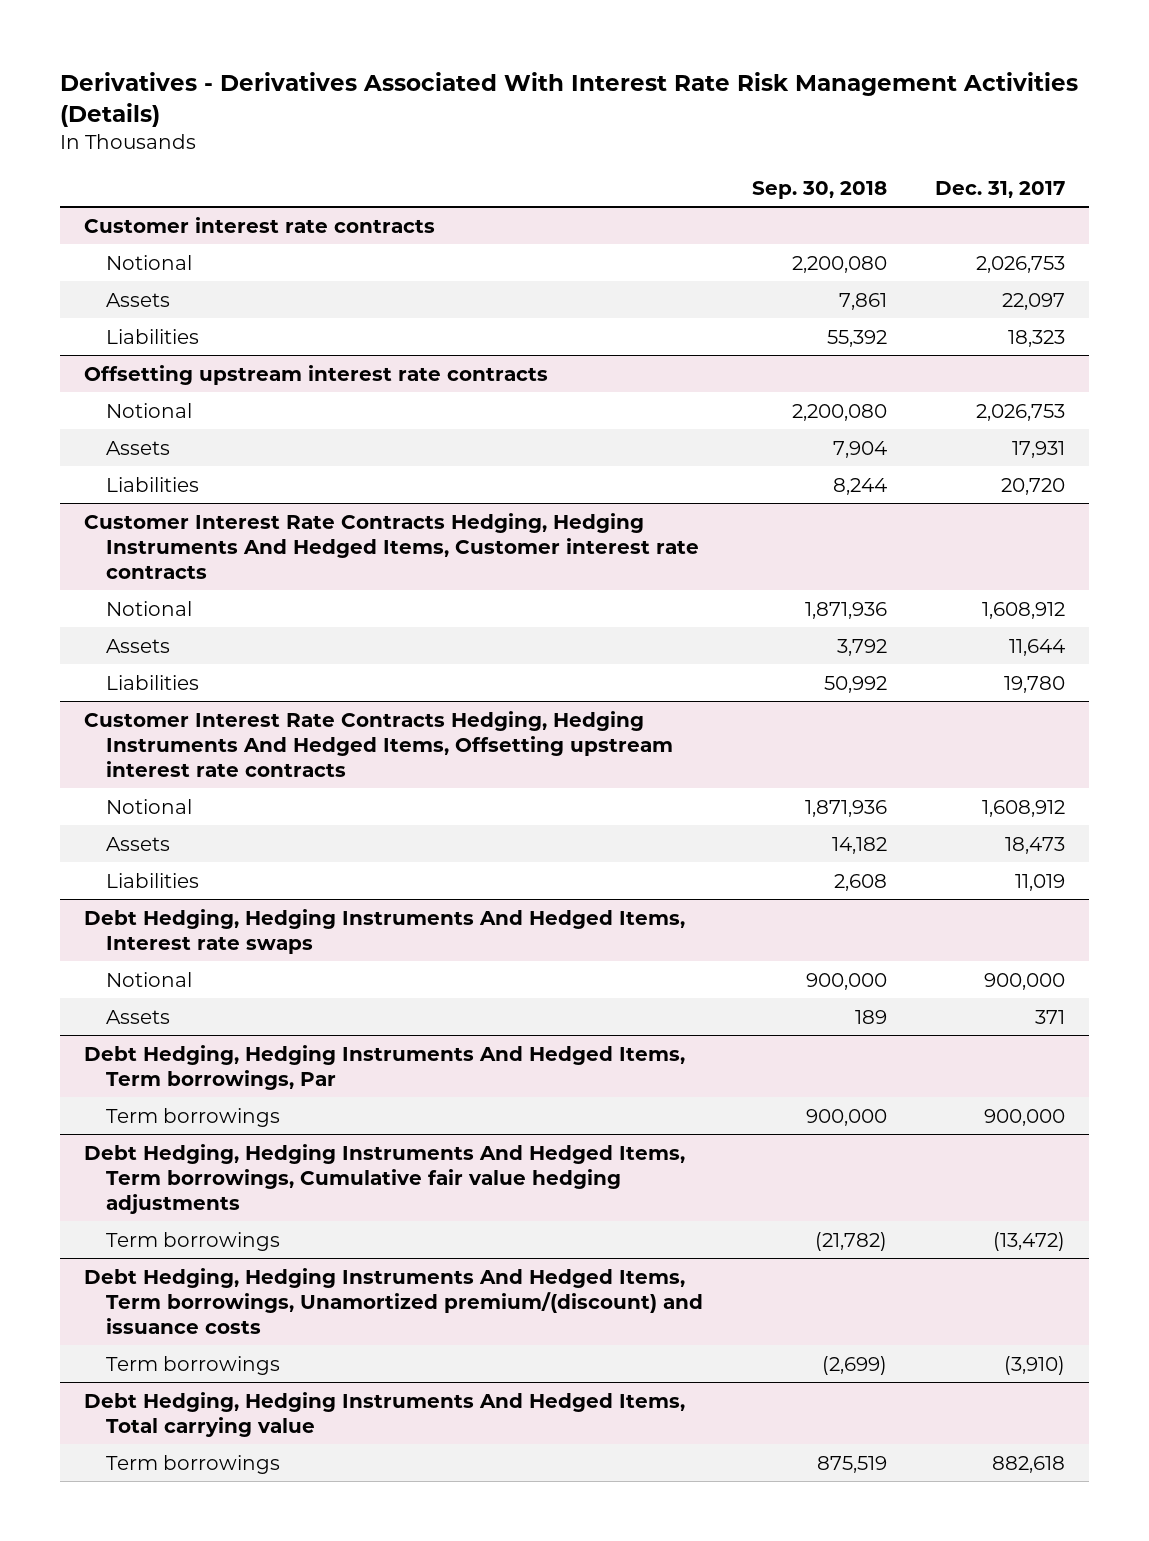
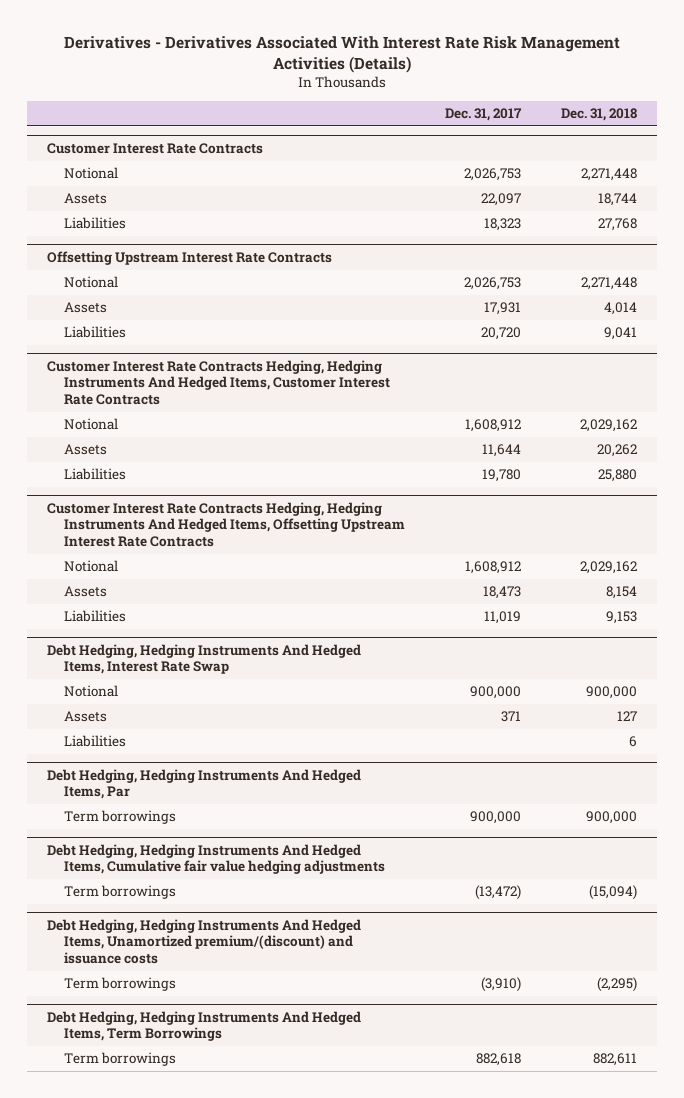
- | Sep. 30, 2018 | Dec. 31, 2017
+ | Dec. 31, 2017 | Dec. 31, 2018
- Customer interest rate contracts
+ Customer Interest Rate Contracts
- Offsetting upstream interest rate contracts
+ Offsetting Upstream Interest Rate Contracts
- Customer Interest Rate Contracts Hedging, Hedging Instruments And Hedged Items, Customer interest rate contracts
+ Customer Interest Rate Contracts Hedging, Hedging Instruments And Hedged Items, Customer Interest Rate Contracts
- Customer Interest Rate Contracts Hedging, Hedging Instruments And Hedged Items, Offsetting upstream interest rate contracts
+ Customer Interest Rate Contracts Hedging, Hedging Instruments And Hedged Items, Offsetting Upstream Interest Rate Contracts
- Debt Hedging, Hedging Instruments And Hedged Items, Interest rate swaps
+ Debt Hedging, Hedging Instruments And Hedged Items, Interest Rate Swap
- Debt Hedging, Hedging Instruments And Hedged Items, Term borrowings, Par
+ Liabilities | | 6
+ Debt Hedging, Hedging Instruments And Hedged Items, Par
- Debt Hedging, Hedging Instruments And Hedged Items, Term borrowings, Cumulative fair value hedging adjustments
+ Debt Hedging, Hedging Instruments And Hedged Items, Cumulative fair value hedging adjustments
- Debt Hedging, Hedging Instruments And Hedged Items, Term borrowings, Unamortized premium/(discount) and issuance costs
+ Debt Hedging, Hedging Instruments And Hedged Items, Unamortized premium/(discount) and issuance costs
- Debt Hedging, Hedging Instruments And Hedged Items, Total carrying value
+ Debt Hedging, Hedging Instruments And Hedged Items, Term Borrowings

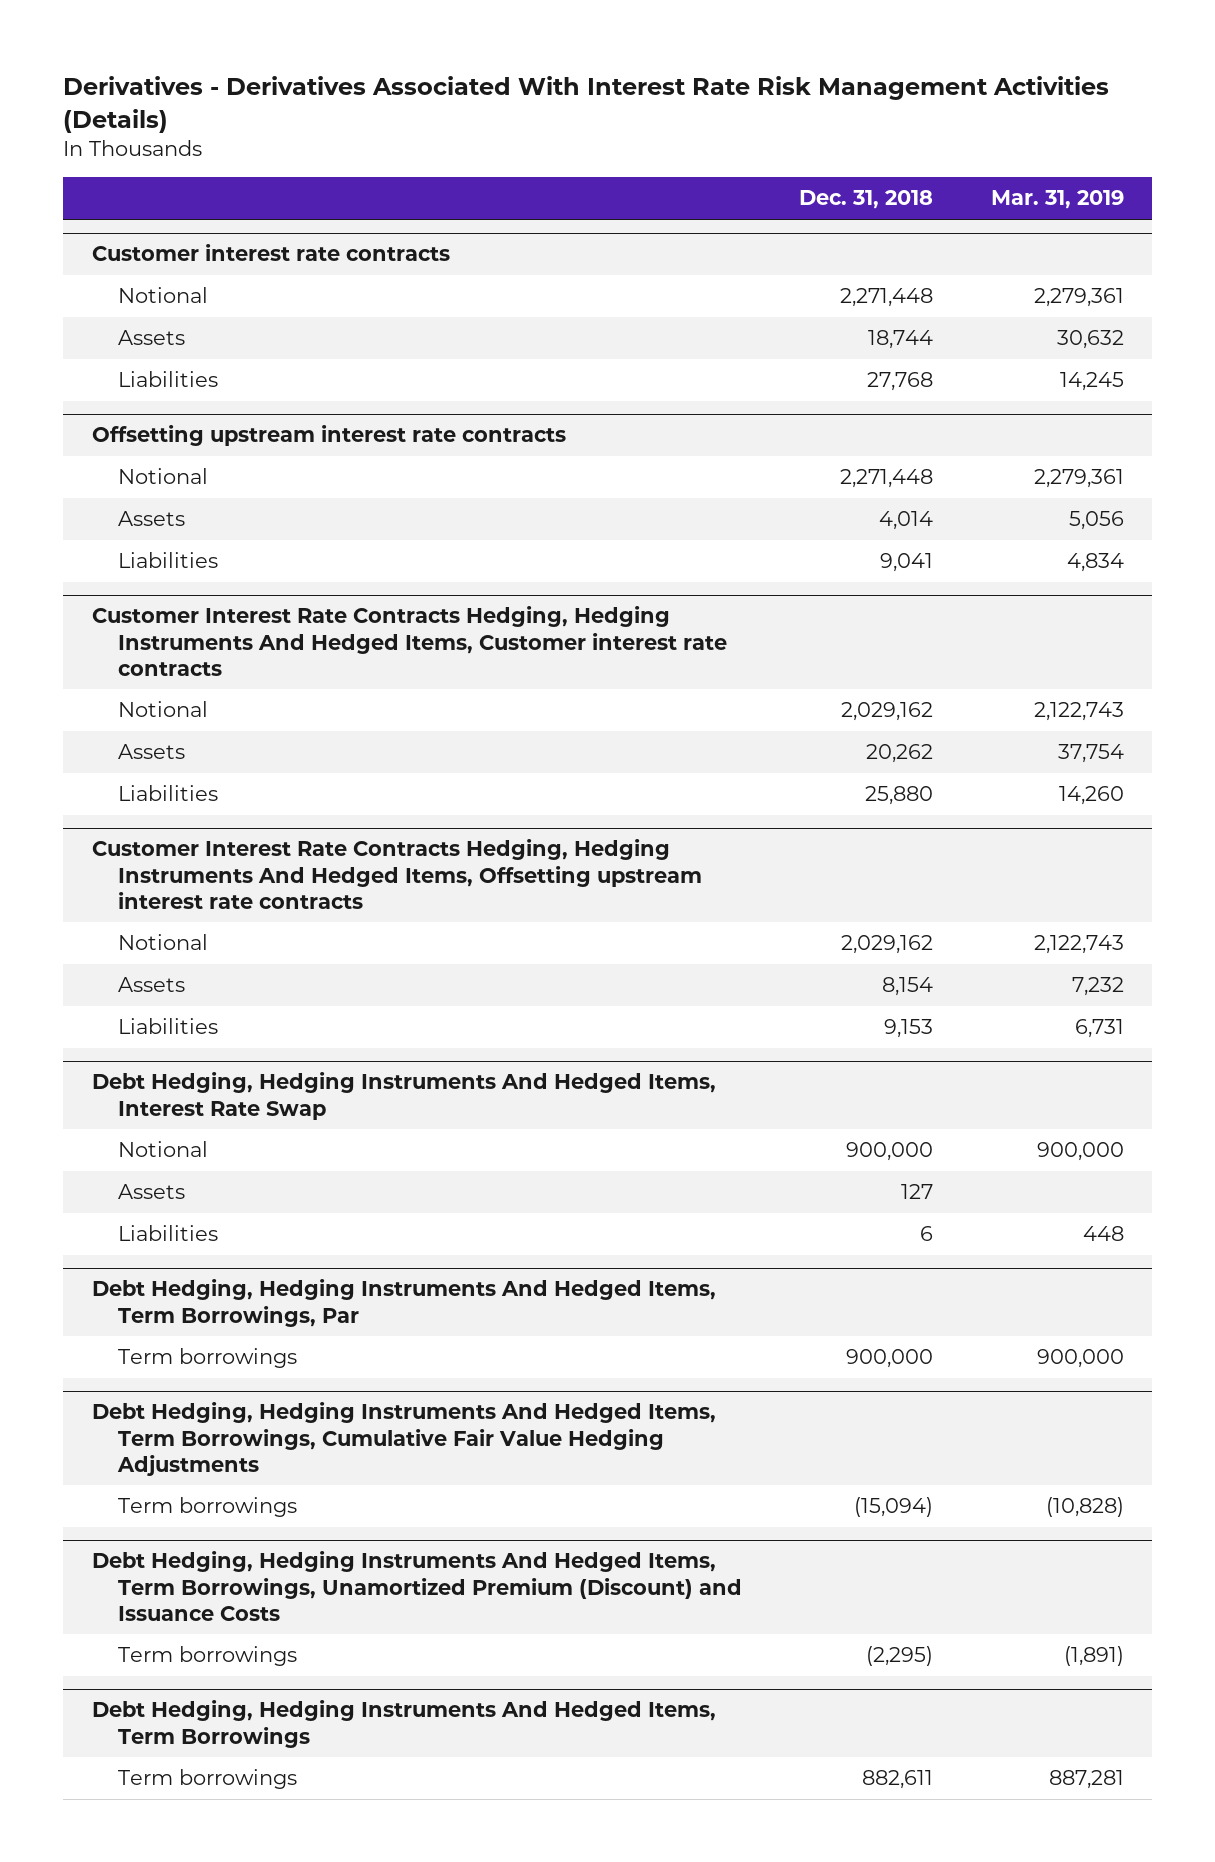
- | Dec. 31, 2017 | Dec. 31, 2018
+ | Dec. 31, 2018 | Mar. 31, 2019
- Customer Interest Rate Contracts
+ Customer interest rate contracts
- Offsetting Upstream Interest Rate Contracts
+ Offsetting upstream interest rate contracts
- Customer Interest Rate Contracts Hedging, Hedging Instruments And Hedged Items, Customer Interest Rate Contracts
+ Customer Interest Rate Contracts Hedging, Hedging Instruments And Hedged Items, Customer interest rate contracts
- Customer Interest Rate Contracts Hedging, Hedging Instruments And Hedged Items, Offsetting Upstream Interest Rate Contracts
+ Customer Interest Rate Contracts Hedging, Hedging Instruments And Hedged Items, Offsetting upstream interest rate contracts
- Debt Hedging, Hedging Instruments And Hedged Items, Par
+ Debt Hedging, Hedging Instruments And Hedged Items, Term Borrowings, Par
- Debt Hedging, Hedging Instruments And Hedged Items, Cumulative fair value hedging adjustments
+ Debt Hedging, Hedging Instruments And Hedged Items, Term Borrowings, Cumulative Fair Value Hedging Adjustments
- Debt Hedging, Hedging Instruments And Hedged Items, Unamortized premium/(discount) and issuance costs
+ Debt Hedging, Hedging Instruments And Hedged Items, Term Borrowings, Unamortized Premium (Discount) and Issuance Costs

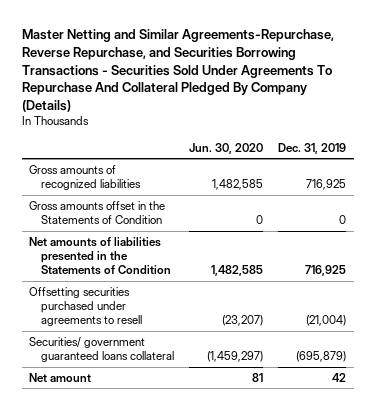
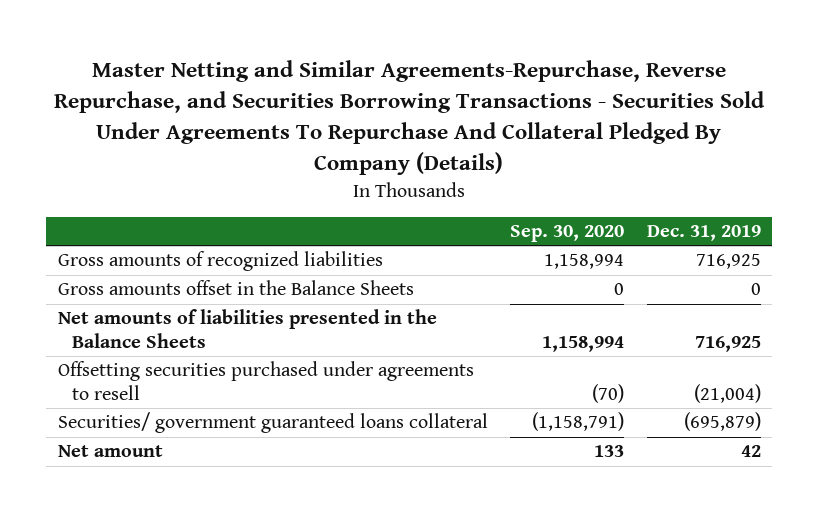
- | Jun. 30, 2020 | Dec. 31, 2019
+ | Sep. 30, 2020 | Dec. 31, 2019
- Gross amounts offset in the Statements of Condition | 0 | 0
- Net amounts of liabilities presented in the Statements of Condition | 1,482,585 | 716,925
+ Gross amounts offset in the Balance Sheets | 0 | 0
+ Net amounts of liabilities presented in the Balance Sheets | 1,158,994 | 716,925

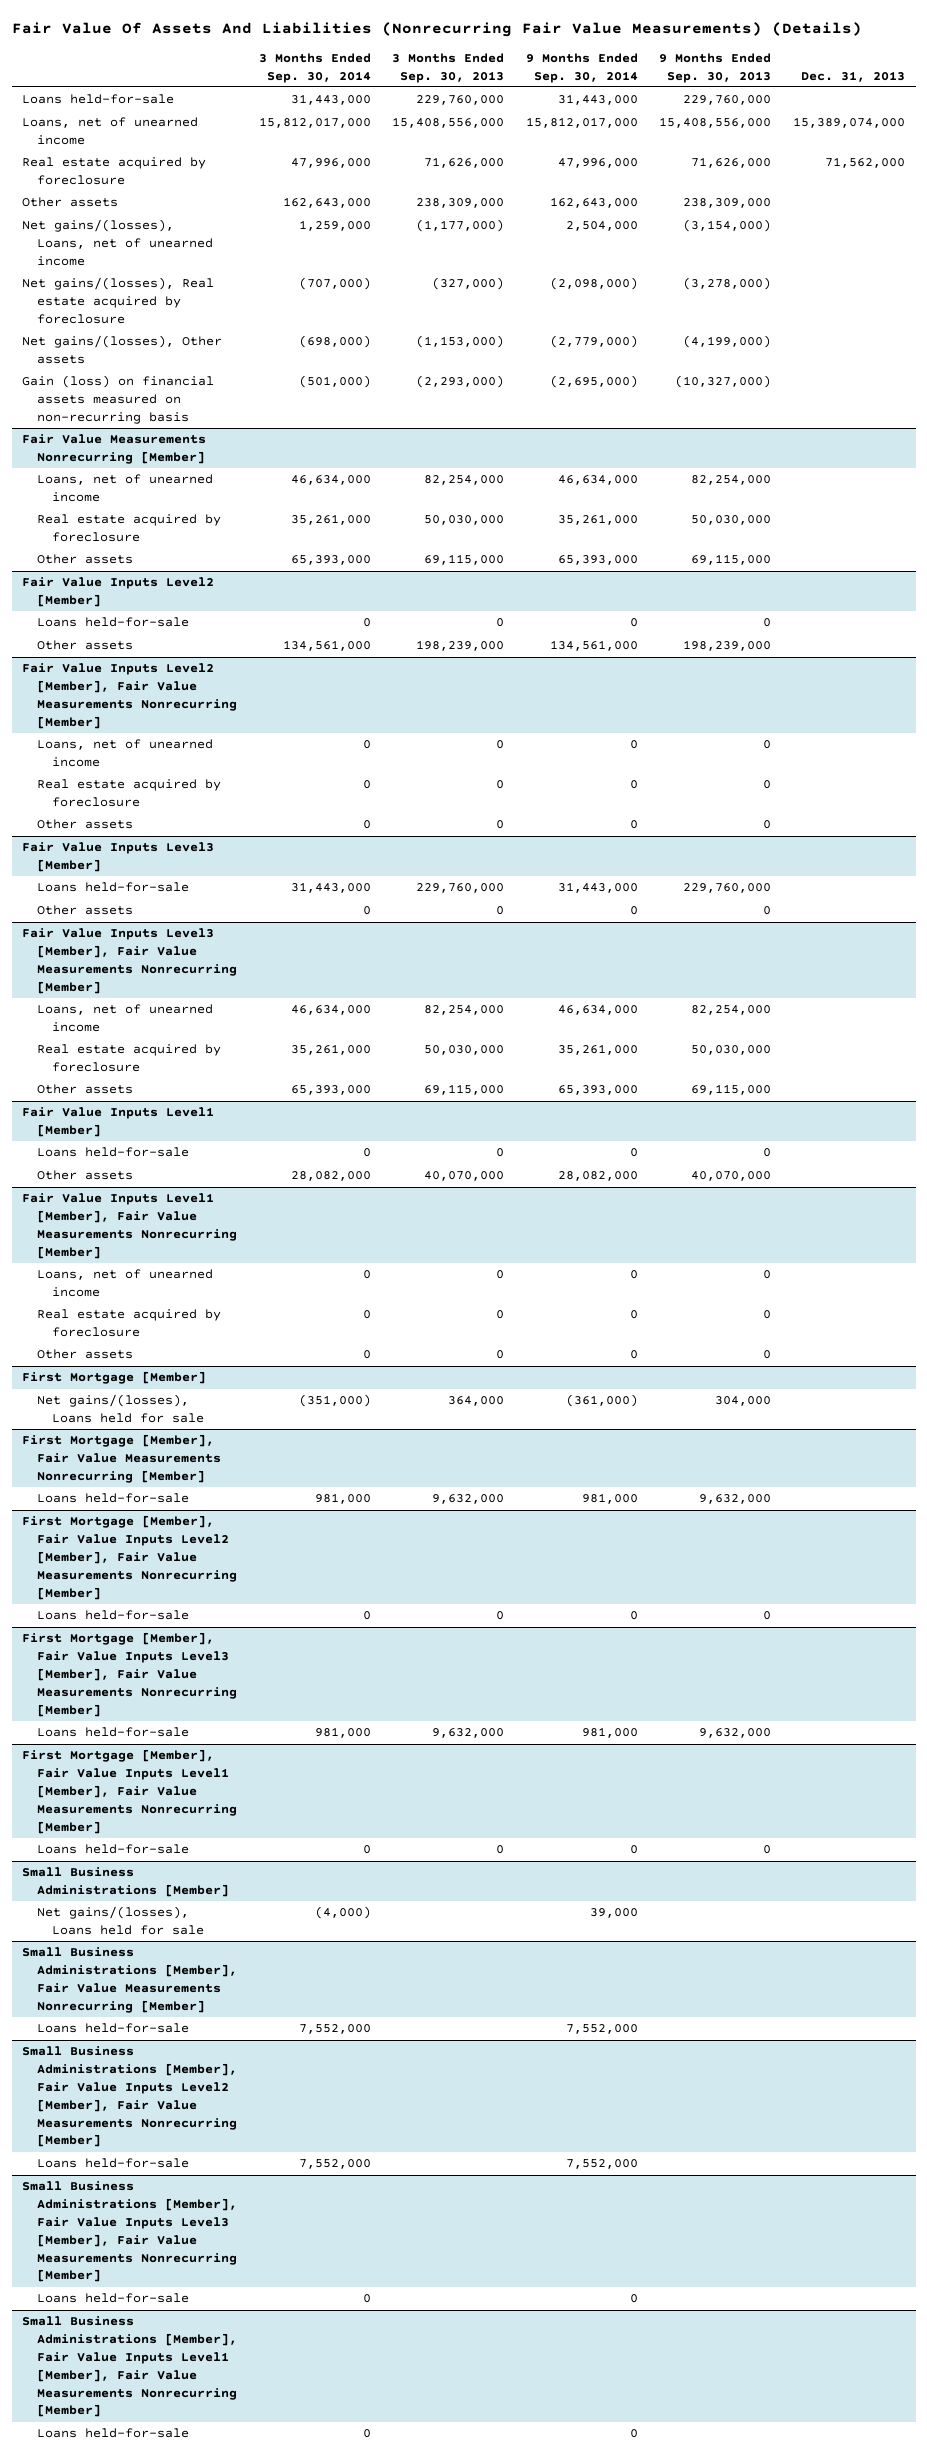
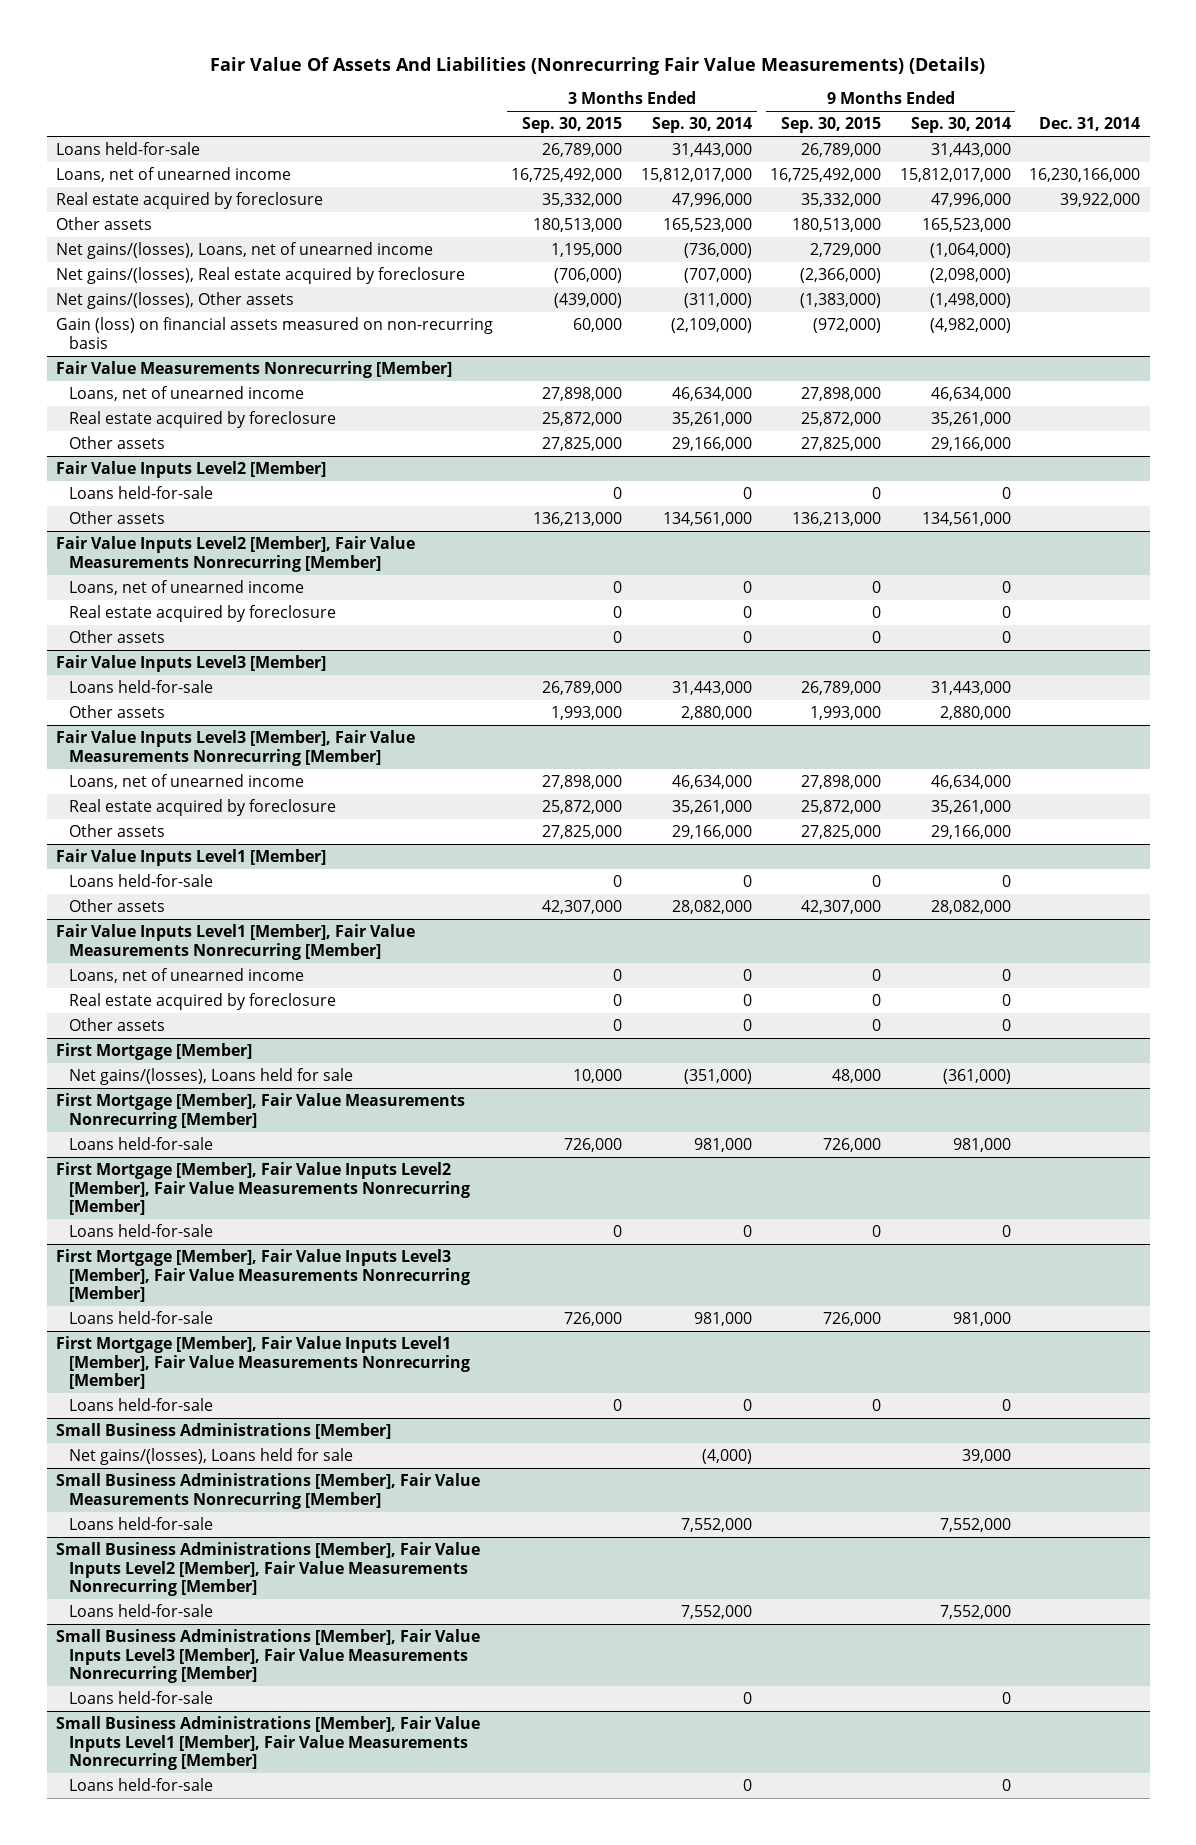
- | 3 Months Ended Sep. 30, 2014 | 3 Months Ended Sep. 30, 2013 | 9 Months Ended Sep. 30, 2014 | 9 Months Ended Sep. 30, 2013 | Dec. 31, 2013
+ | 3 Months Ended Sep. 30, 2015 | 3 Months Ended Sep. 30, 2014 | 9 Months Ended Sep. 30, 2015 | 9 Months Ended Sep. 30, 2014 | Dec. 31, 2014
- Other assets | 162,643,000 | 238,309,000 | 162,643,000 | 238,309,000 |
- Net gains/(losses), Loans, net of unearned income | 1,259,000 | (1,177,000) | 2,504,000 | (3,154,000) |
+ Other assets | 180,513,000 | 165,523,000 | 180,513,000 | 165,523,000 |
+ Net gains/(losses), Loans, net of unearned income | 1,195,000 | (736,000) | 2,729,000 | (1,064,000) |
- Net gains/(losses), Other assets | (698,000) | (1,153,000) | (2,779,000) | (4,199,000) |
- Gain (loss) on financial assets measured on non-recurring basis | (501,000) | (2,293,000) | (2,695,000) | (10,327,000) |
+ Net gains/(losses), Other assets | (439,000) | (311,000) | (1,383,000) | (1,498,000) |
+ Gain (loss) on financial assets measured on non-recurring basis | 60,000 | (2,109,000) | (972,000) | (4,982,000) |
@ Fair Value Measurements Nonrecurring [Member]
- Other assets | 65,393,000 | 69,115,000 | 65,393,000 | 69,115,000 |
+ Other assets | 27,825,000 | 29,166,000 | 27,825,000 | 29,166,000 |
@ Fair Value Inputs Level3 [Member]
- Other assets | 0 | 0 | 0 | 0 |
+ Other assets | 1,993,000 | 2,880,000 | 1,993,000 | 2,880,000 |
@ Fair Value Inputs Level3 [Member], Fair Value Measurements Nonrecurring [Member]
- Other assets | 65,393,000 | 69,115,000 | 65,393,000 | 69,115,000 |
+ Other assets | 27,825,000 | 29,166,000 | 27,825,000 | 29,166,000 |

